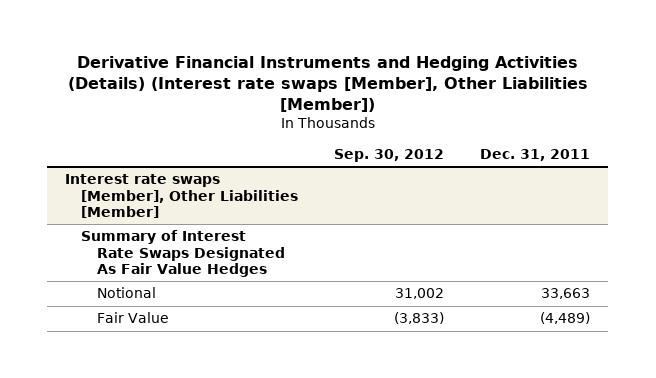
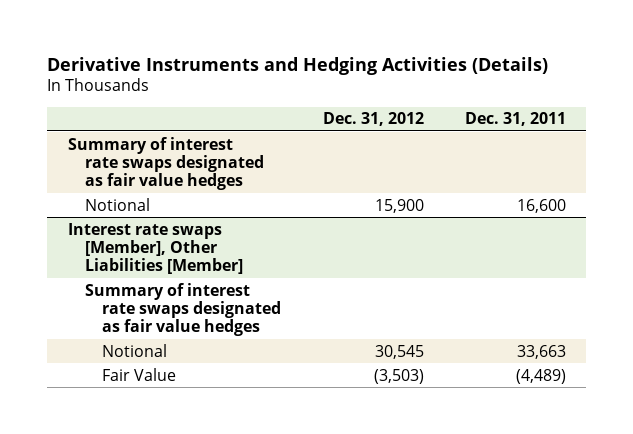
- Derivative Financial Instruments and Hedging Activities (Details) (Interest rate swaps [Member], Other Liabilities [Member])
+ Derivative Instruments and Hedging Activities (Details)
- | Sep. 30, 2012 | Dec. 31, 2011
+ | Dec. 31, 2012 | Dec. 31, 2011
+ Summary of interest rate swaps designated as fair value hedges
+ Notional | 15,900 | 16,600
@ Interest rate swaps [Member], Other Liabilities [Member]
- Summary of Interest Rate Swaps Designated As Fair Value Hedges
+ Summary of interest rate swaps designated as fair value hedges

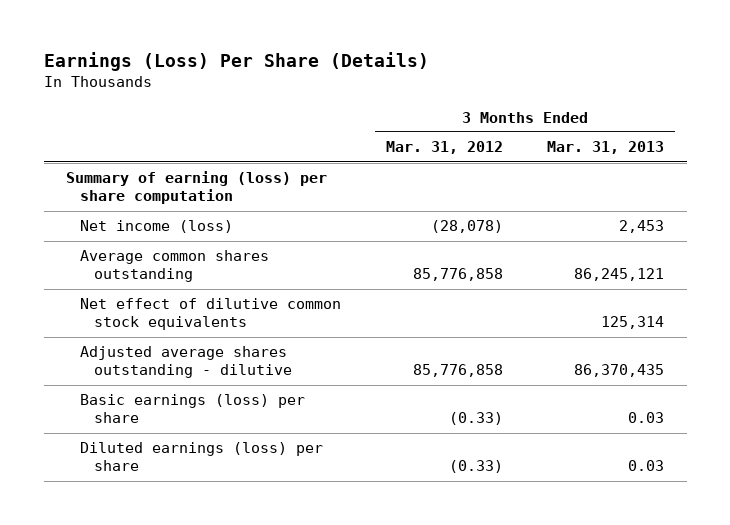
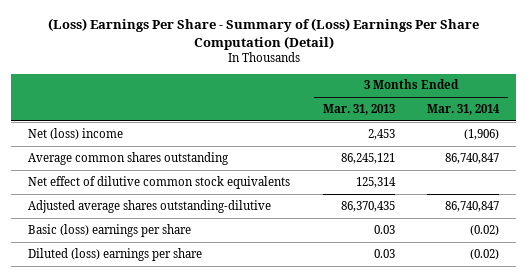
- Earnings (Loss) Per Share (Details)
+ (Loss) Earnings Per Share - Summary of (Loss) Earnings Per Share Computation (Detail)
- | 3 Months Ended Mar. 31, 2012 | 3 Months Ended Mar. 31, 2013
+ | 3 Months Ended Mar. 31, 2013 | 3 Months Ended Mar. 31, 2014
- Summary of earning (loss) per share computation
- Net income (loss) | (28,078) | 2,453
+ Net (loss) income | 2,453 | (1,906)
- Adjusted average shares outstanding - dilutive | 85,776,858 | 86,370,435
- Basic earnings (loss) per share | (0.33) | 0.03
- Diluted earnings (loss) per share | (0.33) | 0.03
+ Adjusted average shares outstanding-dilutive | 86,370,435 | 86,740,847
+ Basic (loss) earnings per share | 0.03 | (0.02)
+ Diluted (loss) earnings per share | 0.03 | (0.02)

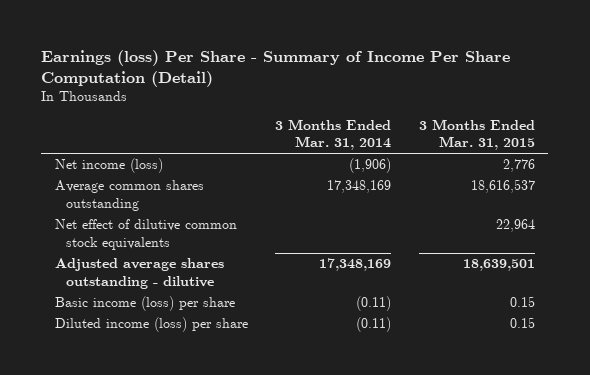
- (Loss) Earnings Per Share - Summary of (Loss) Earnings Per Share Computation (Detail)
+ Earnings (loss) Per Share - Summary of Income Per Share Computation (Detail)
- | 3 Months Ended Mar. 31, 2013 | 3 Months Ended Mar. 31, 2014
+ | 3 Months Ended Mar. 31, 2014 | 3 Months Ended Mar. 31, 2015
- Net (loss) income | 2,453 | (1,906)
- Average common shares outstanding | 86,245,121 | 86,740,847
+ Net income (loss) | (1,906) | 2,776
+ Average common shares outstanding | 17,348,169 | 18,616,537
- Adjusted average shares outstanding-dilutive | 86,370,435 | 86,740,847
- Basic (loss) earnings per share | 0.03 | (0.02)
- Diluted (loss) earnings per share | 0.03 | (0.02)
+ Adjusted average shares outstanding - dilutive | 17,348,169 | 18,639,501
+ Basic income (loss) per share | (0.11) | 0.15
+ Diluted income (loss) per share | (0.11) | 0.15

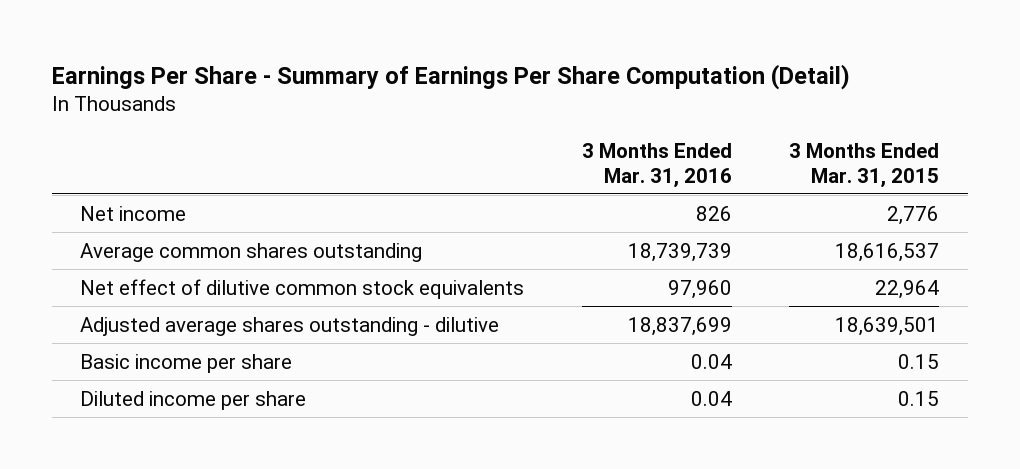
- Earnings (loss) Per Share - Summary of Income Per Share Computation (Detail)
+ Earnings Per Share - Summary of Earnings Per Share Computation (Detail)
- | 3 Months Ended Mar. 31, 2014 | 3 Months Ended Mar. 31, 2015
+ | 3 Months Ended Mar. 31, 2016 | 3 Months Ended Mar. 31, 2015
- Net income (loss) | (1,906) | 2,776
+ Net income | 826 | 2,776
- Basic income (loss) per share | (0.11) | 0.15
- Diluted income (loss) per share | (0.11) | 0.15
+ Basic income per share | 0.04 | 0.15
+ Diluted income per share | 0.04 | 0.15

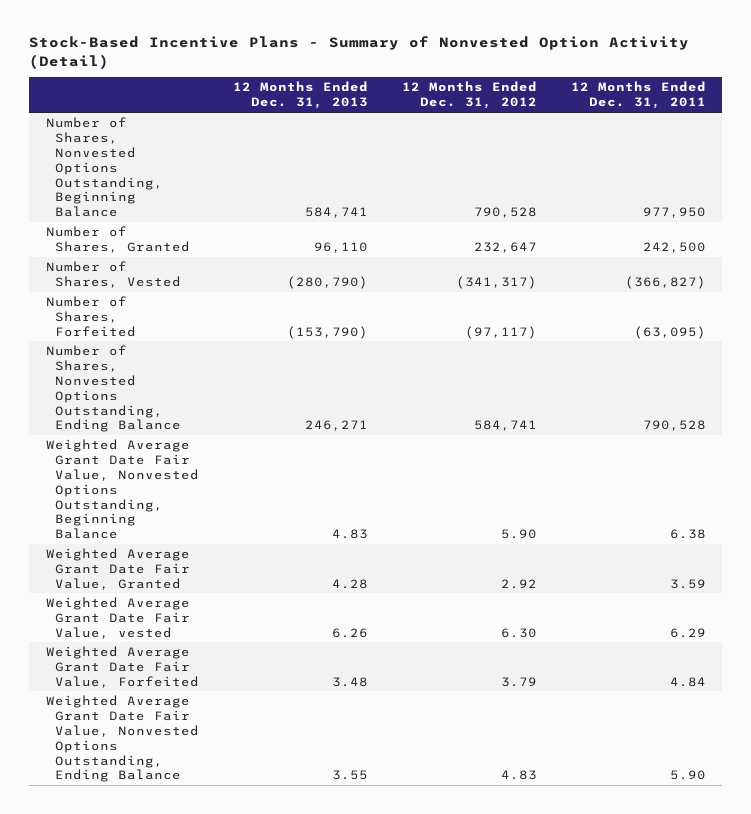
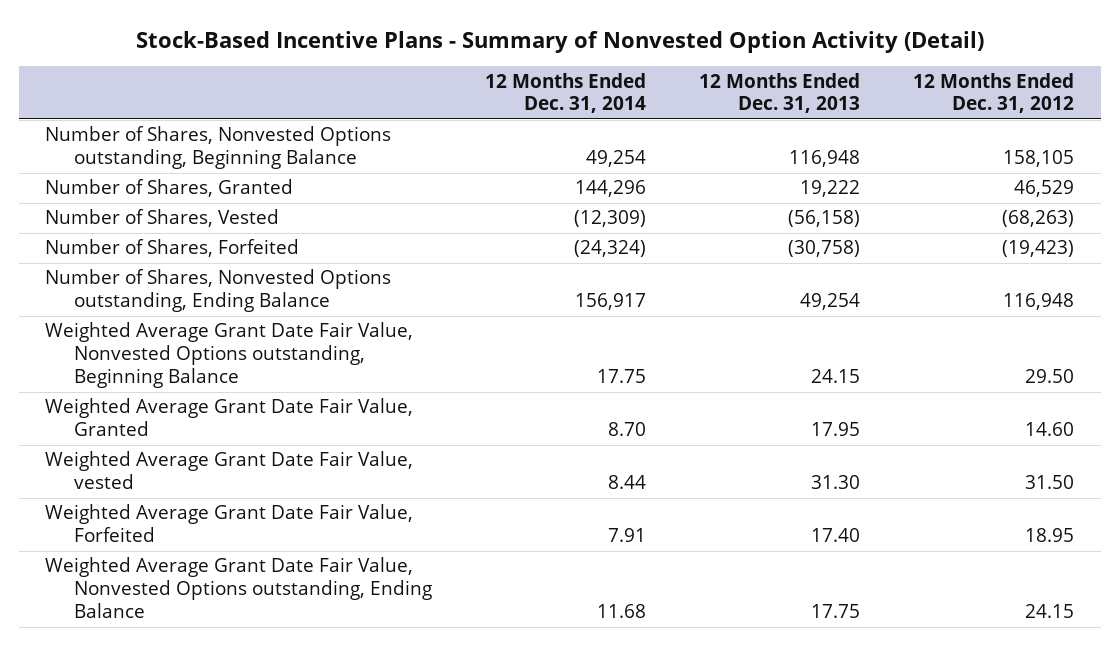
- | 12 Months Ended Dec. 31, 2013 | 12 Months Ended Dec. 31, 2012 | 12 Months Ended Dec. 31, 2011
+ | 12 Months Ended Dec. 31, 2014 | 12 Months Ended Dec. 31, 2013 | 12 Months Ended Dec. 31, 2012
- Number of Shares, Nonvested Options Outstanding, Beginning Balance | 584,741 | 790,528 | 977,950
- Number of Shares, Granted | 96,110 | 232,647 | 242,500
- Number of Shares, Vested | (280,790) | (341,317) | (366,827)
- Number of Shares, Forfeited | (153,790) | (97,117) | (63,095)
- Number of Shares, Nonvested Options Outstanding, Ending Balance | 246,271 | 584,741 | 790,528
- Weighted Average Grant Date Fair Value, Nonvested Options Outstanding, Beginning Balance | 4.83 | 5.90 | 6.38
- Weighted Average Grant Date Fair Value, Granted | 4.28 | 2.92 | 3.59
- Weighted Average Grant Date Fair Value, vested | 6.26 | 6.30 | 6.29
- Weighted Average Grant Date Fair Value, Forfeited | 3.48 | 3.79 | 4.84
- Weighted Average Grant Date Fair Value, Nonvested Options Outstanding, Ending Balance | 3.55 | 4.83 | 5.90
+ Number of Shares, Nonvested Options outstanding, Beginning Balance | 49,254 | 116,948 | 158,105
+ Number of Shares, Granted | 144,296 | 19,222 | 46,529
+ Number of Shares, Vested | (12,309) | (56,158) | (68,263)
+ Number of Shares, Forfeited | (24,324) | (30,758) | (19,423)
+ Number of Shares, Nonvested Options outstanding, Ending Balance | 156,917 | 49,254 | 116,948
+ Weighted Average Grant Date Fair Value, Nonvested Options outstanding, Beginning Balance | 17.75 | 24.15 | 29.50
+ Weighted Average Grant Date Fair Value, Granted | 8.70 | 17.95 | 14.60
+ Weighted Average Grant Date Fair Value, vested | 8.44 | 31.30 | 31.50
+ Weighted Average Grant Date Fair Value, Forfeited | 7.91 | 17.40 | 18.95
+ Weighted Average Grant Date Fair Value, Nonvested Options outstanding, Ending Balance | 11.68 | 17.75 | 24.15

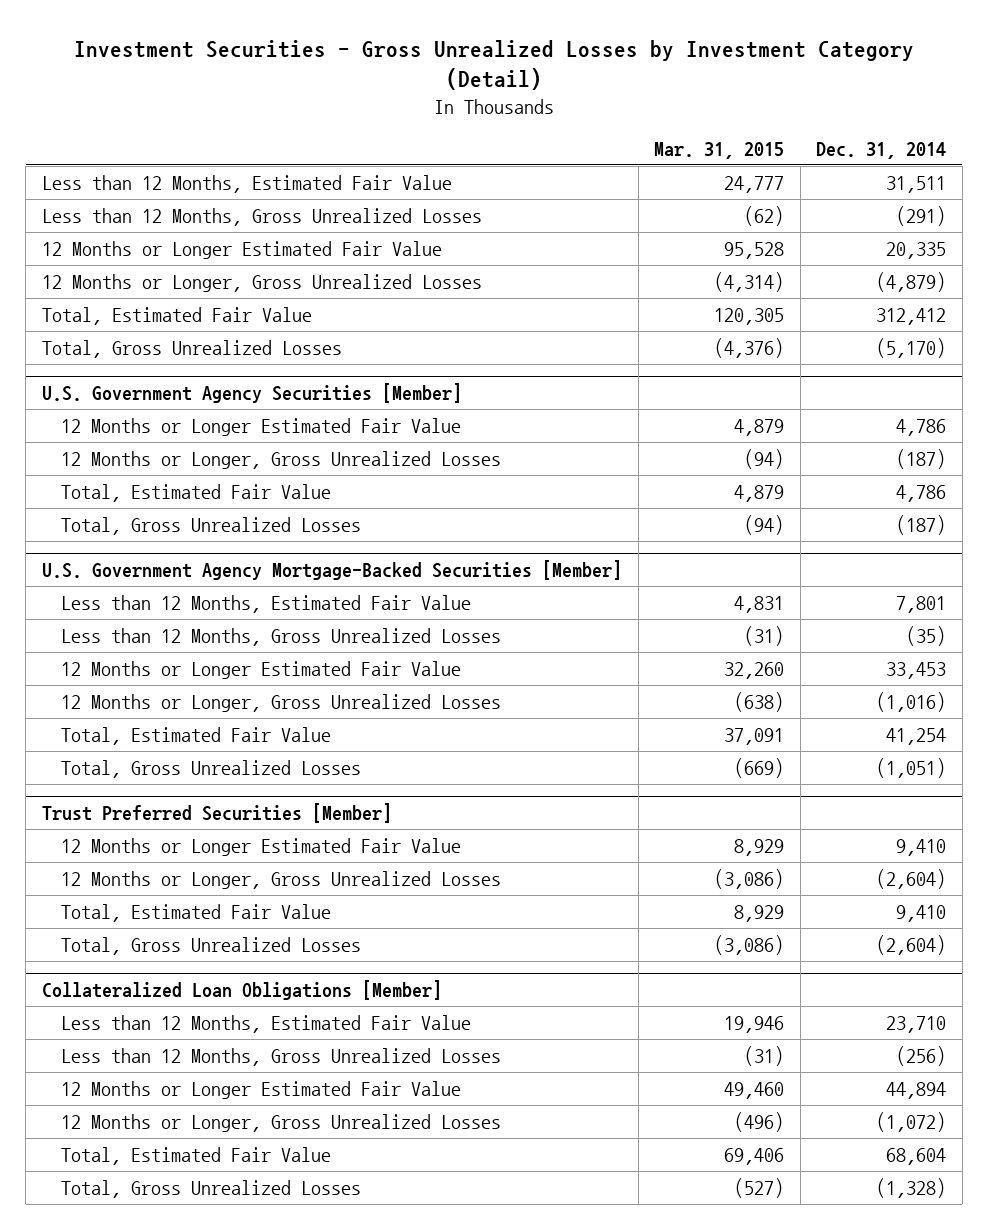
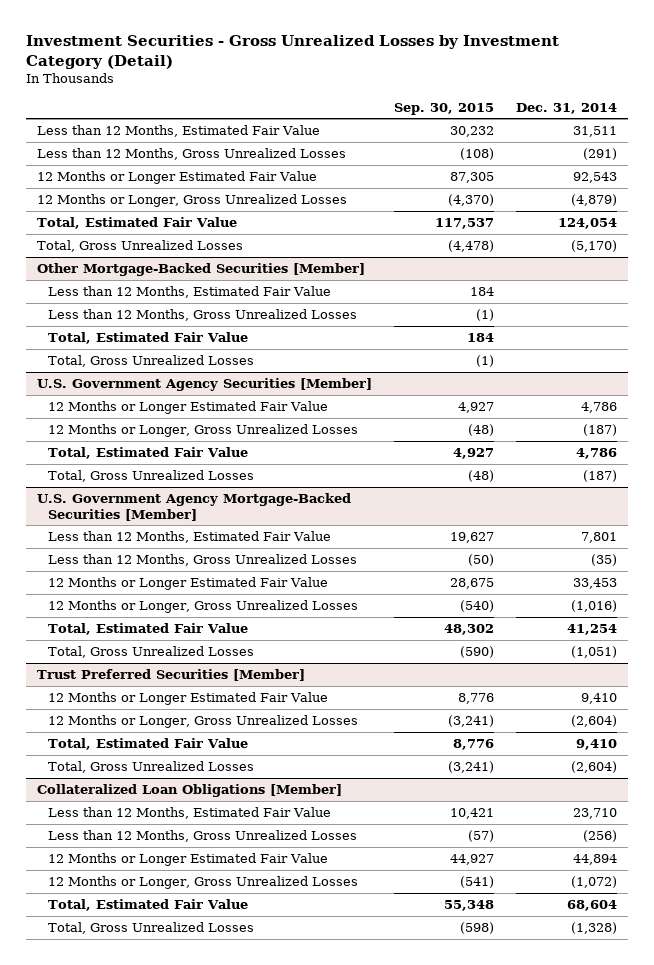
- | Mar. 31, 2015 | Dec. 31, 2014
+ | Sep. 30, 2015 | Dec. 31, 2014
- 12 Months or Longer Estimated Fair Value | 95,528 | 20,335
+ 12 Months or Longer Estimated Fair Value | 87,305 | 92,543
- Total, Estimated Fair Value | 120,305 | 312,412
+ Total, Estimated Fair Value | 117,537 | 124,054
+ Other Mortgage-Backed Securities [Member]
+ Less than 12 Months, Estimated Fair Value | 184 |
+ Less than 12 Months, Gross Unrealized Losses | (1) |
+ Total, Estimated Fair Value | 184 |
+ Total, Gross Unrealized Losses | (1) |

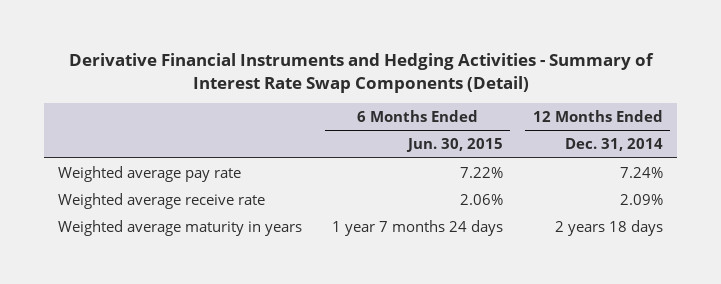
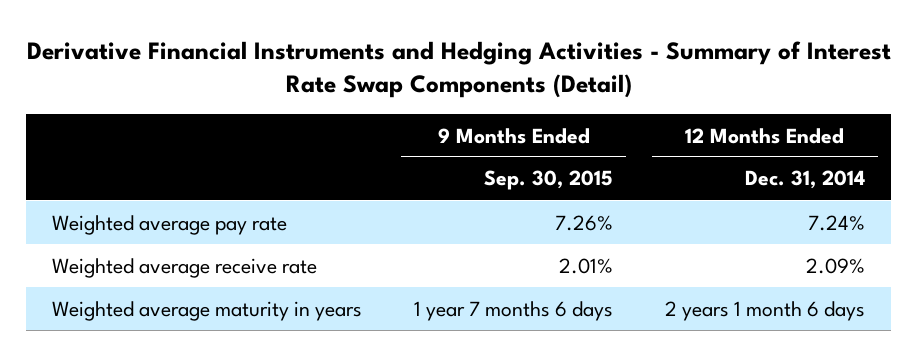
- | 6 Months Ended Jun. 30, 2015 | 12 Months Ended Dec. 31, 2014
+ | 9 Months Ended Sep. 30, 2015 | 12 Months Ended Dec. 31, 2014
- Weighted average maturity in years | 1 year 7 months 24 days | 2 years 18 days
+ Weighted average maturity in years | 1 year 7 months 6 days | 2 years 1 month 6 days

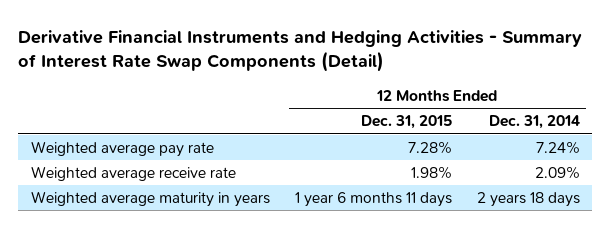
- | 9 Months Ended Sep. 30, 2015 | 12 Months Ended Dec. 31, 2014
+ | 12 Months Ended Dec. 31, 2015 | 12 Months Ended Dec. 31, 2014
- Weighted average maturity in years | 1 year 7 months 6 days | 2 years 1 month 6 days
+ Weighted average maturity in years | 1 year 6 months 11 days | 2 years 18 days

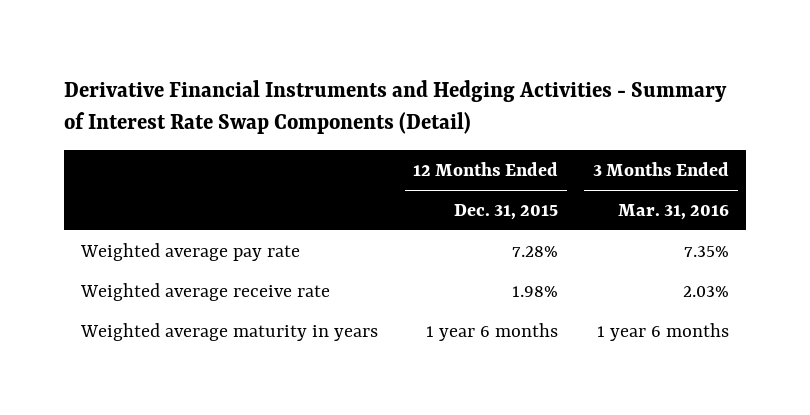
- | 12 Months Ended Dec. 31, 2015 | 12 Months Ended Dec. 31, 2014
+ | 12 Months Ended Dec. 31, 2015 | 3 Months Ended Mar. 31, 2016
- Weighted average maturity in years | 1 year 6 months 11 days | 2 years 18 days
+ Weighted average maturity in years | 1 year 6 months | 1 year 6 months

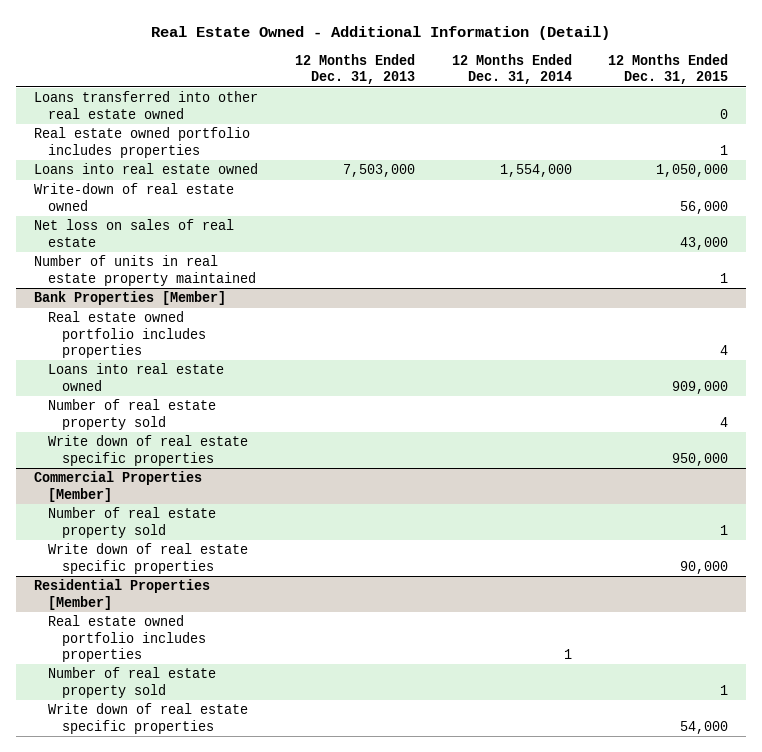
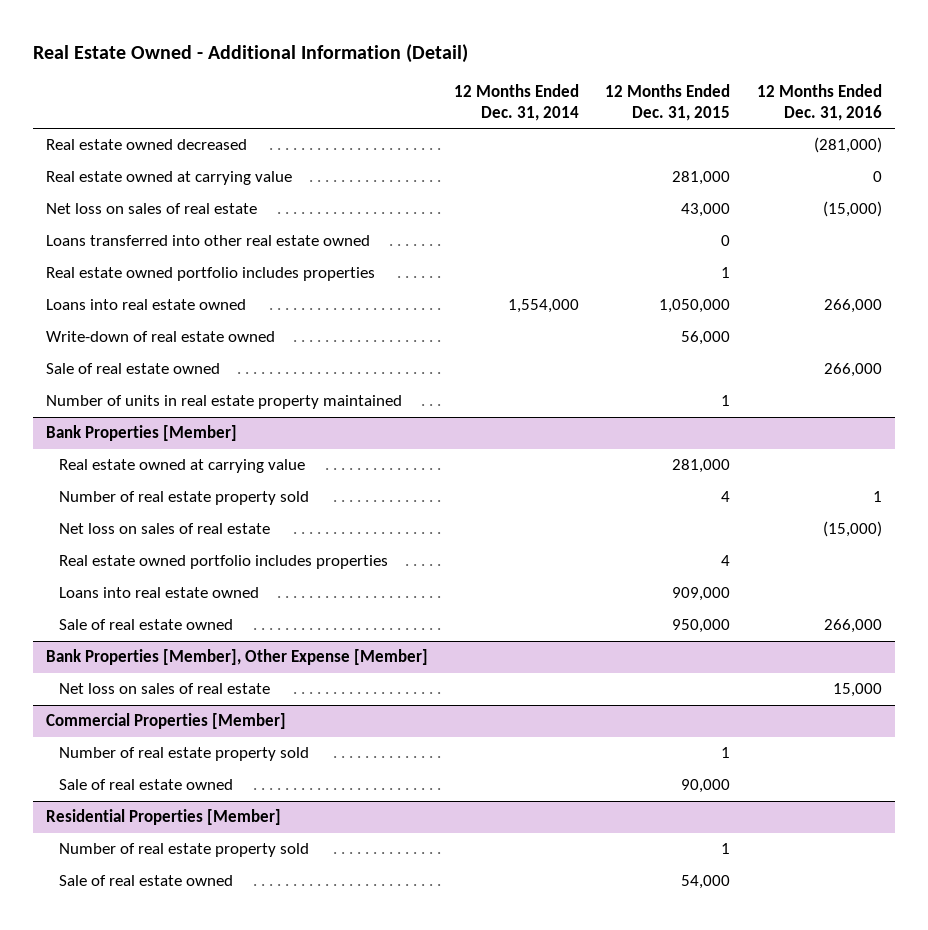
- | 12 Months Ended Dec. 31, 2013 | 12 Months Ended Dec. 31, 2014 | 12 Months Ended Dec. 31, 2015
+ | 12 Months Ended Dec. 31, 2014 | 12 Months Ended Dec. 31, 2015 | 12 Months Ended Dec. 31, 2016
+ Real estate owned decreased | | | (281,000)
+ Real estate owned at carrying value | | 281,000 | 0
moved up: Net loss on sales of real estate | | 43,000 | (15,000)
+ Sale of real estate owned | | | 266,000
@ Bank Properties [Member]
+ Real estate owned at carrying value | | 281,000 |
moved up: Number of real estate property sold | | 4 | 1
+ Net loss on sales of real estate | | | (15,000)
- Write down of real estate specific properties | | | 950,000
+ Sale of real estate owned | | 950,000 | 266,000
+ Bank Properties [Member], Other Expense [Member]
+ Net loss on sales of real estate | | | 15,000
@ Commercial Properties [Member]
- Write down of real estate specific properties | | | 90,000
+ Sale of real estate owned | | 90,000 |
@ Residential Properties [Member]
- Real estate owned portfolio includes properties | | 1 |
- Write down of real estate specific properties | | | 54,000
+ Sale of real estate owned | | 54,000 |

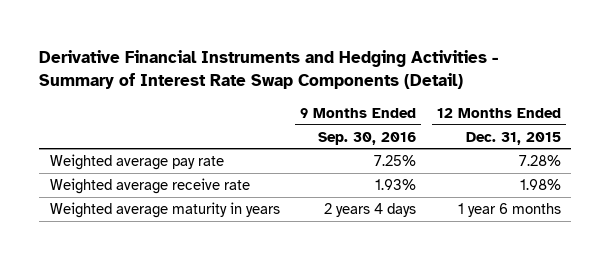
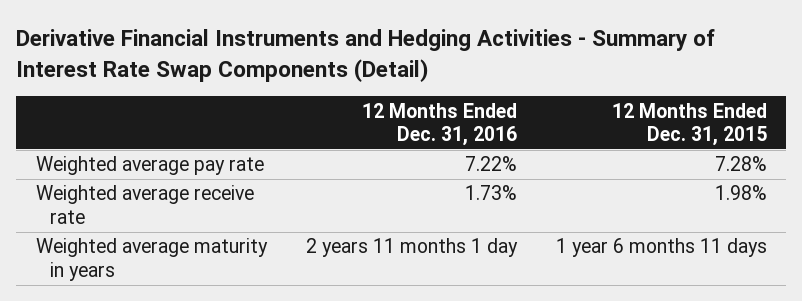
- | 9 Months Ended Sep. 30, 2016 | 12 Months Ended Dec. 31, 2015
+ | 12 Months Ended Dec. 31, 2016 | 12 Months Ended Dec. 31, 2015
- Weighted average maturity in years | 2 years 4 days | 1 year 6 months
+ Weighted average maturity in years | 2 years 11 months 1 day | 1 year 6 months 11 days

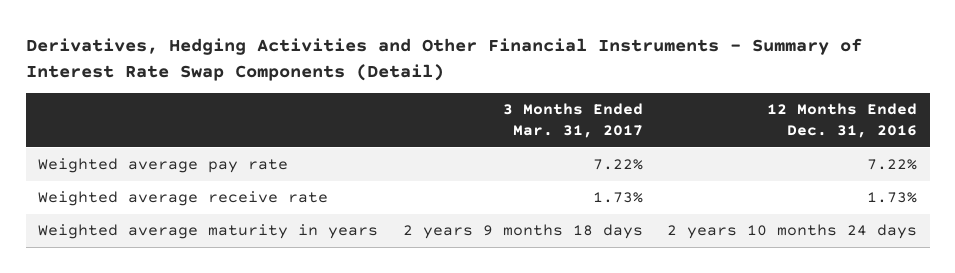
- Derivative Financial Instruments and Hedging Activities - Summary of Interest Rate Swap Components (Detail)
+ Derivatives, Hedging Activities and Other Financial Instruments - Summary of Interest Rate Swap Components (Detail)
- | 12 Months Ended Dec. 31, 2016 | 12 Months Ended Dec. 31, 2015
+ | 3 Months Ended Mar. 31, 2017 | 12 Months Ended Dec. 31, 2016
- Weighted average maturity in years | 2 years 11 months 1 day | 1 year 6 months 11 days
+ Weighted average maturity in years | 2 years 9 months 18 days | 2 years 10 months 24 days

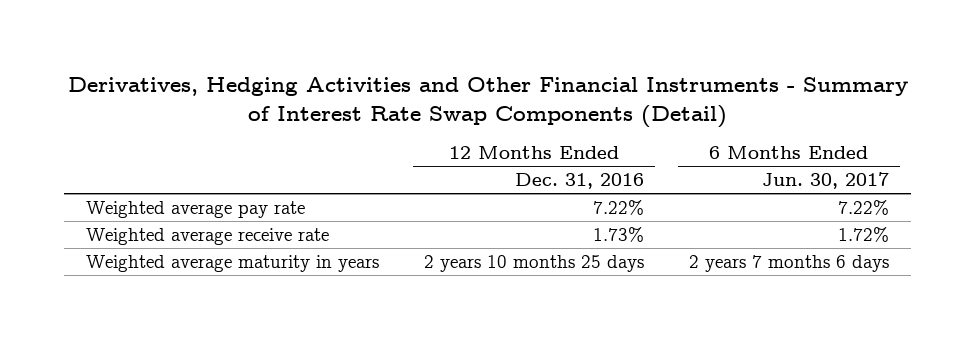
- | 3 Months Ended Mar. 31, 2017 | 12 Months Ended Dec. 31, 2016
+ | 12 Months Ended Dec. 31, 2016 | 6 Months Ended Jun. 30, 2017
- Weighted average maturity in years | 2 years 9 months 18 days | 2 years 10 months 24 days
+ Weighted average maturity in years | 2 years 10 months 25 days | 2 years 7 months 6 days

